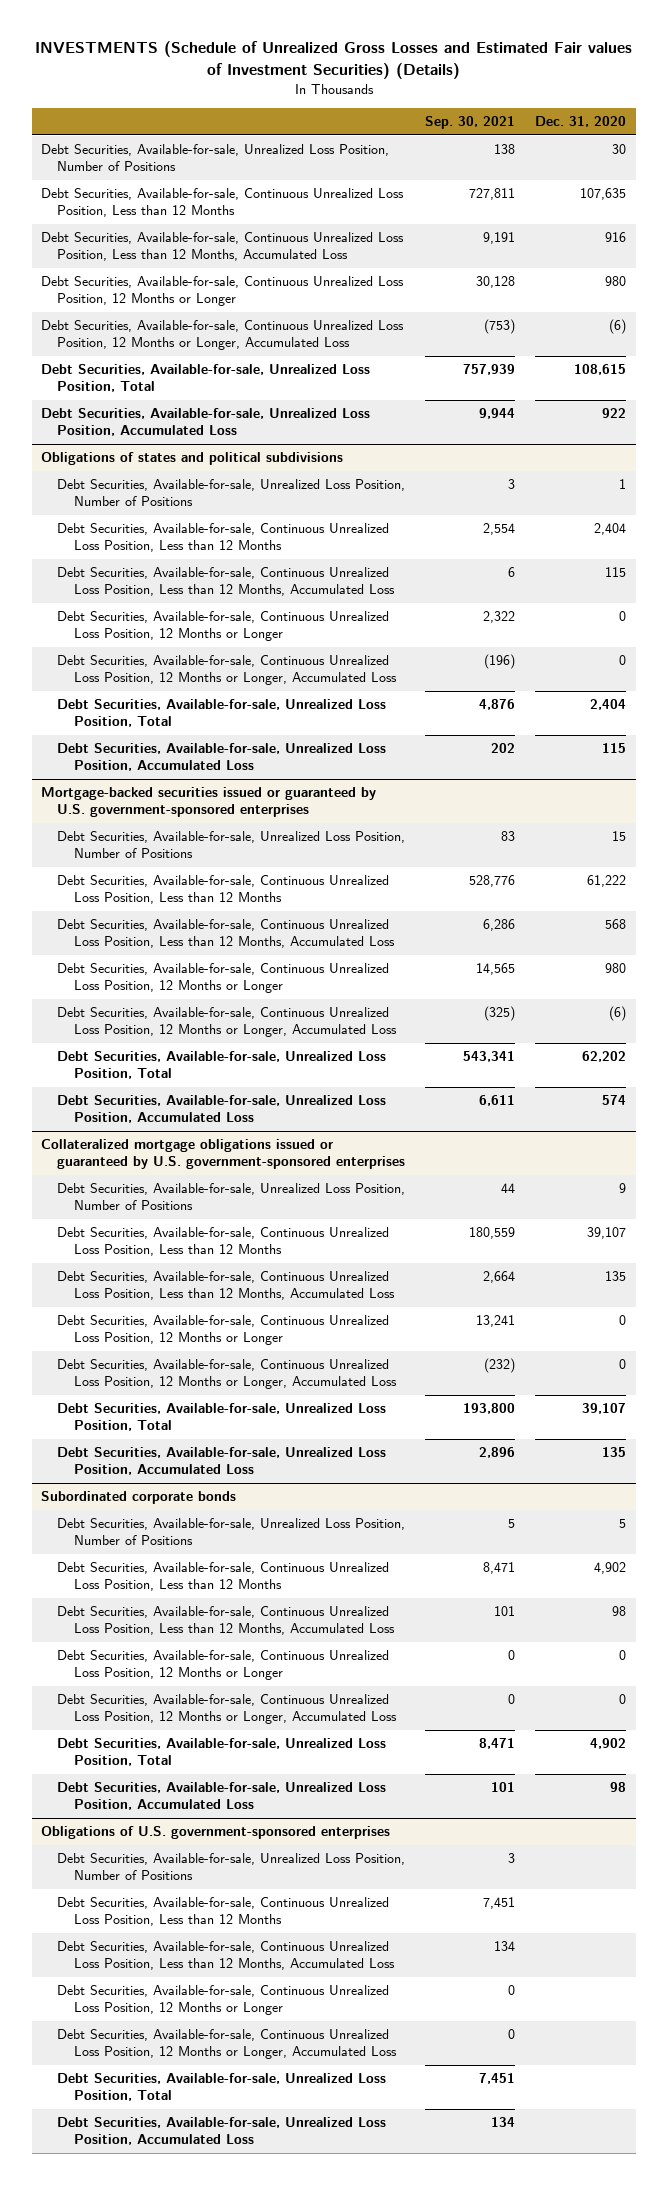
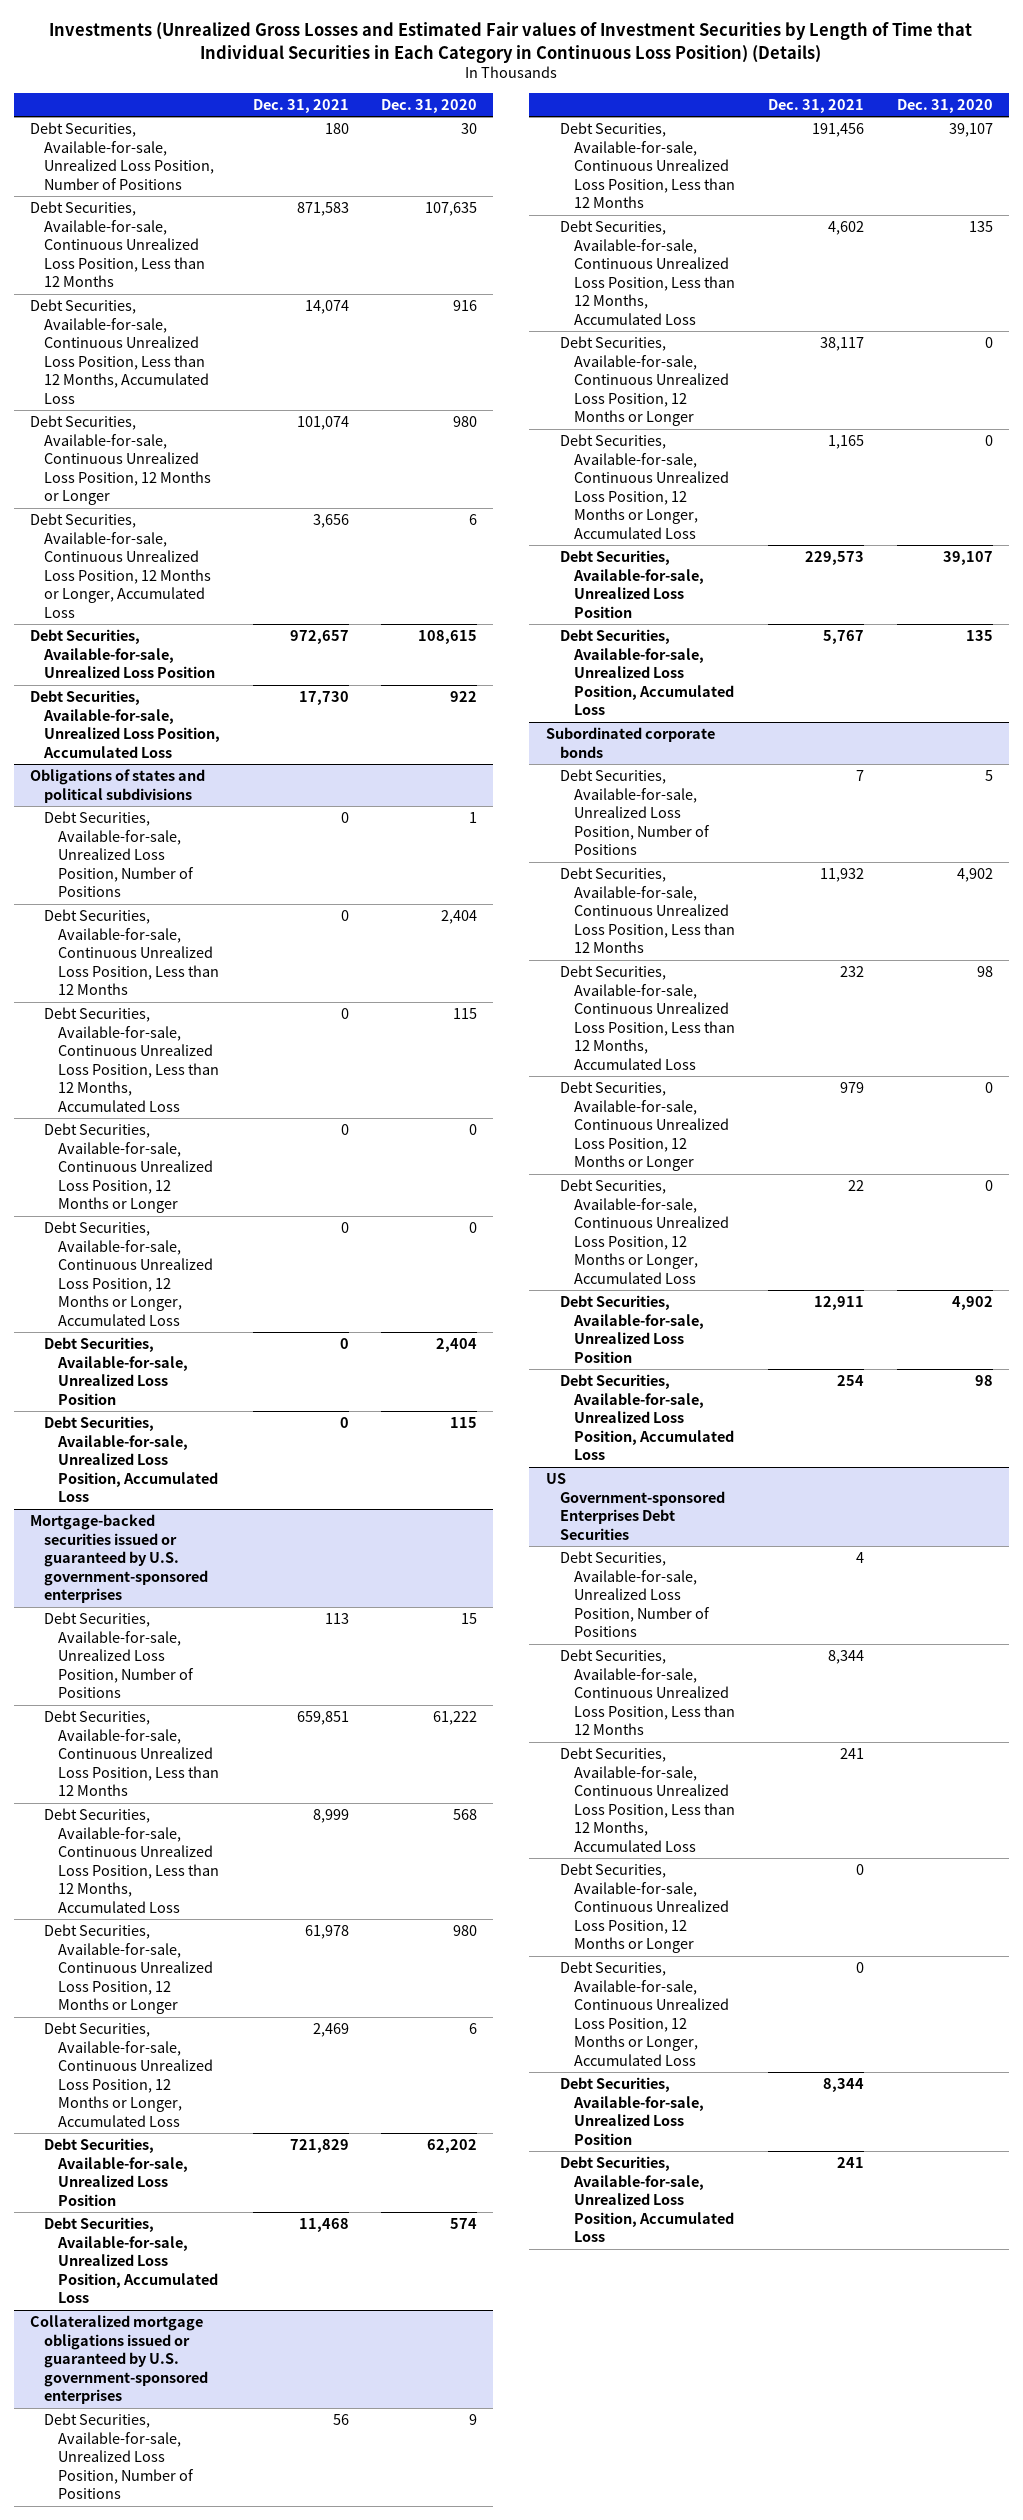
- INVESTMENTS (Schedule of Unrealized Gross Losses and Estimated Fair values of Investment Securities) (Details)
+ Investments (Unrealized Gross Losses and Estimated Fair values of Investment Securities by Length of Time that Individual Securities in Each Category in Continuous Loss Position) (Details)
- | Sep. 30, 2021 | Dec. 31, 2020
+ | Dec. 31, 2021 | Dec. 31, 2020
- Debt Securities, Available-for-sale, Continuous Unrealized Loss Position, 12 Months or Longer, Accumulated Loss | (753) | (6)
- Debt Securities, Available-for-sale, Unrealized Loss Position, Total | 757,939 | 108,615
+ Debt Securities, Available-for-sale, Continuous Unrealized Loss Position, 12 Months or Longer, Accumulated Loss | 3,656 | 6
+ Debt Securities, Available-for-sale, Unrealized Loss Position | 972,657 | 108,615
@ Obligations of states and political subdivisions
- Debt Securities, Available-for-sale, Unrealized Loss Position, Total | 4,876 | 2,404
+ Debt Securities, Available-for-sale, Unrealized Loss Position | 0 | 2,404
@ Mortgage-backed securities issued or guaranteed by U.S. government-sponsored enterprises
- Debt Securities, Available-for-sale, Continuous Unrealized Loss Position, 12 Months or Longer, Accumulated Loss | (325) | (6)
- Debt Securities, Available-for-sale, Unrealized Loss Position, Total | 543,341 | 62,202
+ Debt Securities, Available-for-sale, Continuous Unrealized Loss Position, 12 Months or Longer, Accumulated Loss | 2,469 | 6
+ Debt Securities, Available-for-sale, Unrealized Loss Position | 721,829 | 62,202
@ Collateralized mortgage obligations issued or guaranteed by U.S. government-sponsored enterprises
- Debt Securities, Available-for-sale, Unrealized Loss Position, Total | 193,800 | 39,107
+ Debt Securities, Available-for-sale, Unrealized Loss Position | 229,573 | 39,107
@ Subordinated corporate bonds
- Debt Securities, Available-for-sale, Unrealized Loss Position, Total | 8,471 | 4,902
+ Debt Securities, Available-for-sale, Unrealized Loss Position | 12,911 | 4,902
- Obligations of U.S. government-sponsored enterprises
+ US Government-sponsored Enterprises Debt Securities
- Debt Securities, Available-for-sale, Unrealized Loss Position, Total | 7,451 |
+ Debt Securities, Available-for-sale, Unrealized Loss Position | 8,344 |

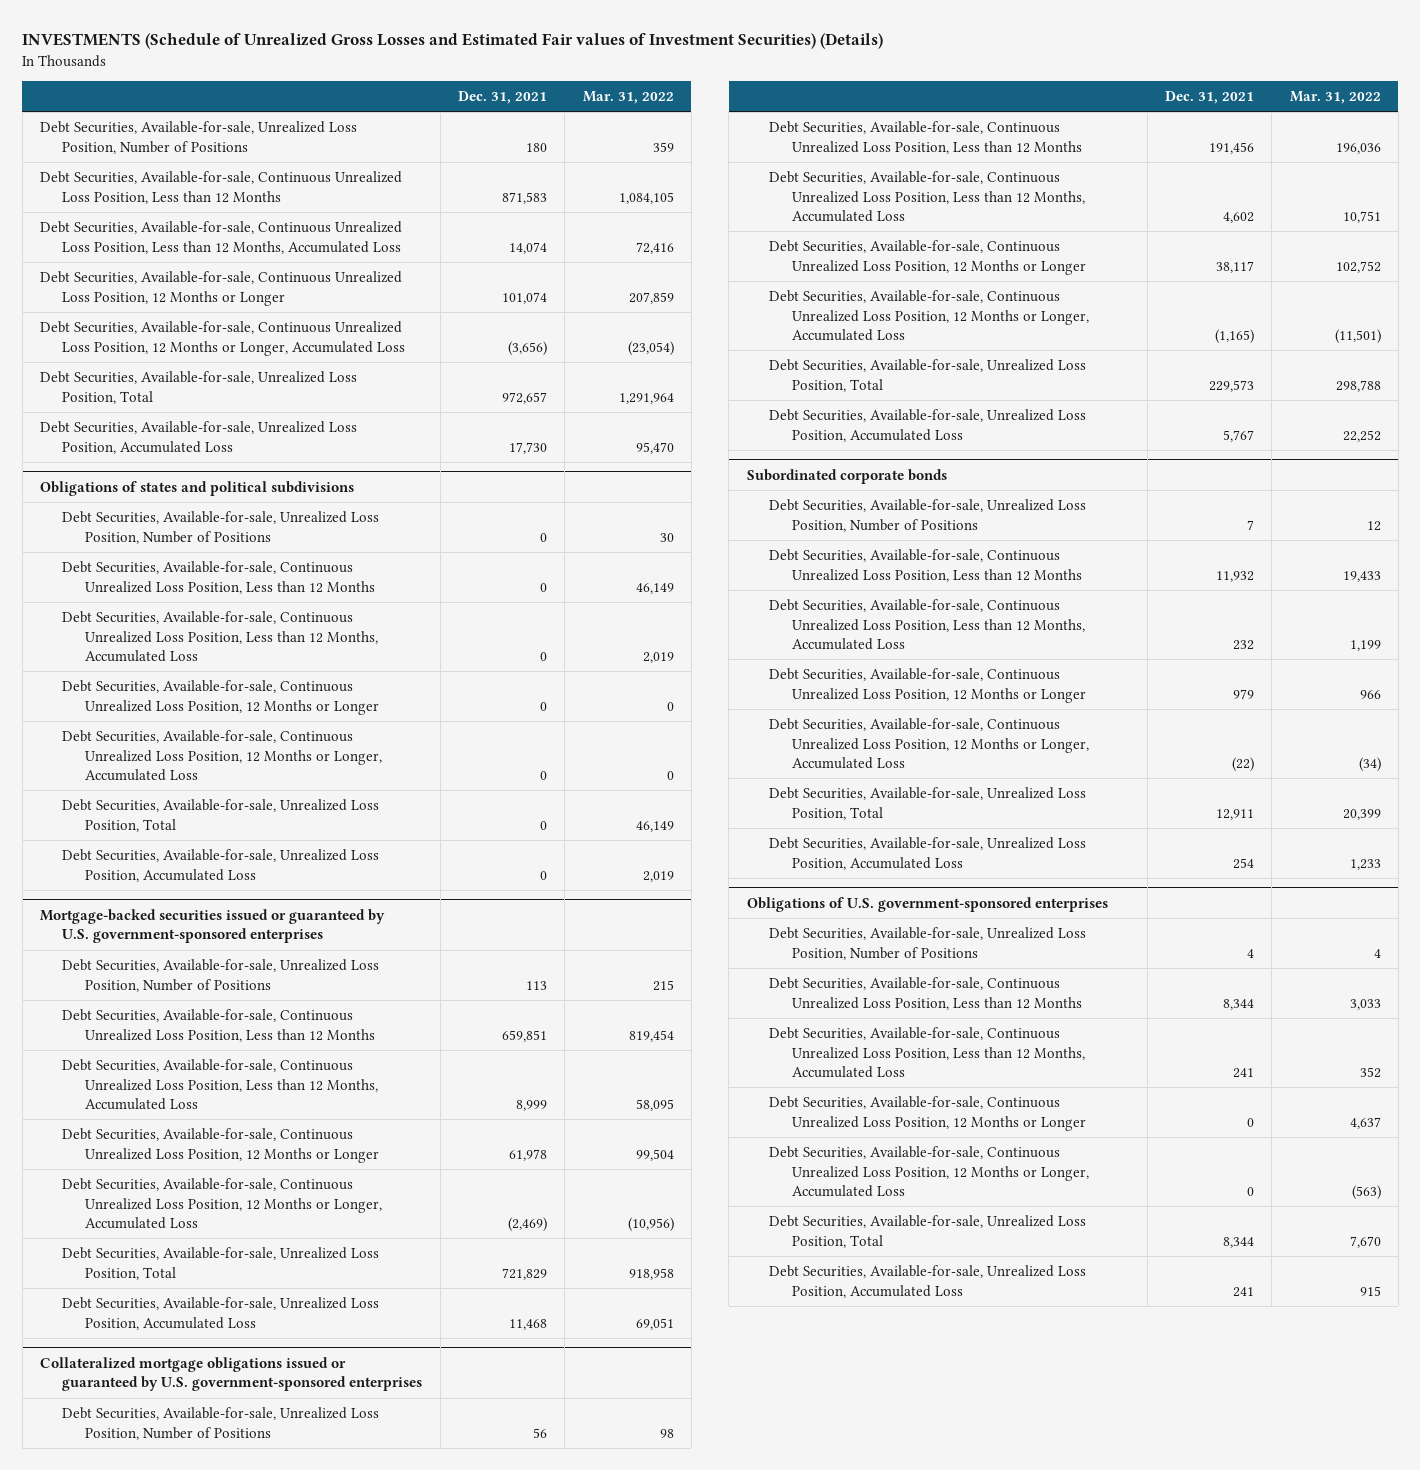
- Investments (Unrealized Gross Losses and Estimated Fair values of Investment Securities by Length of Time that Individual Securities in Each Category in Continuous Loss Position) (Details)
+ INVESTMENTS (Schedule of Unrealized Gross Losses and Estimated Fair values of Investment Securities) (Details)
- | Dec. 31, 2021 | Dec. 31, 2020
+ | Dec. 31, 2021 | Mar. 31, 2022
- Debt Securities, Available-for-sale, Continuous Unrealized Loss Position, 12 Months or Longer, Accumulated Loss | 3,656 | 6
- Debt Securities, Available-for-sale, Unrealized Loss Position | 972,657 | 108,615
+ Debt Securities, Available-for-sale, Continuous Unrealized Loss Position, 12 Months or Longer, Accumulated Loss | (3,656) | (23,054)
+ Debt Securities, Available-for-sale, Unrealized Loss Position, Total | 972,657 | 1,291,964
@ Obligations of states and political subdivisions
- Debt Securities, Available-for-sale, Unrealized Loss Position | 0 | 2,404
+ Debt Securities, Available-for-sale, Unrealized Loss Position, Total | 0 | 46,149
@ Mortgage-backed securities issued or guaranteed by U.S. government-sponsored enterprises
- Debt Securities, Available-for-sale, Continuous Unrealized Loss Position, 12 Months or Longer, Accumulated Loss | 2,469 | 6
- Debt Securities, Available-for-sale, Unrealized Loss Position | 721,829 | 62,202
+ Debt Securities, Available-for-sale, Continuous Unrealized Loss Position, 12 Months or Longer, Accumulated Loss | (2,469) | (10,956)
+ Debt Securities, Available-for-sale, Unrealized Loss Position, Total | 721,829 | 918,958
@ Collateralized mortgage obligations issued or guaranteed by U.S. government-sponsored enterprises
- Debt Securities, Available-for-sale, Continuous Unrealized Loss Position, 12 Months or Longer, Accumulated Loss | 1,165 | 0
- Debt Securities, Available-for-sale, Unrealized Loss Position | 229,573 | 39,107
+ Debt Securities, Available-for-sale, Continuous Unrealized Loss Position, 12 Months or Longer, Accumulated Loss | (1,165) | (11,501)
+ Debt Securities, Available-for-sale, Unrealized Loss Position, Total | 229,573 | 298,788
@ Subordinated corporate bonds
- Debt Securities, Available-for-sale, Continuous Unrealized Loss Position, 12 Months or Longer, Accumulated Loss | 22 | 0
- Debt Securities, Available-for-sale, Unrealized Loss Position | 12,911 | 4,902
+ Debt Securities, Available-for-sale, Continuous Unrealized Loss Position, 12 Months or Longer, Accumulated Loss | (22) | (34)
+ Debt Securities, Available-for-sale, Unrealized Loss Position, Total | 12,911 | 20,399
- US Government-sponsored Enterprises Debt Securities
+ Obligations of U.S. government-sponsored enterprises
- Debt Securities, Available-for-sale, Unrealized Loss Position | 8,344 |
+ Debt Securities, Available-for-sale, Unrealized Loss Position, Total | 8,344 | 7,670

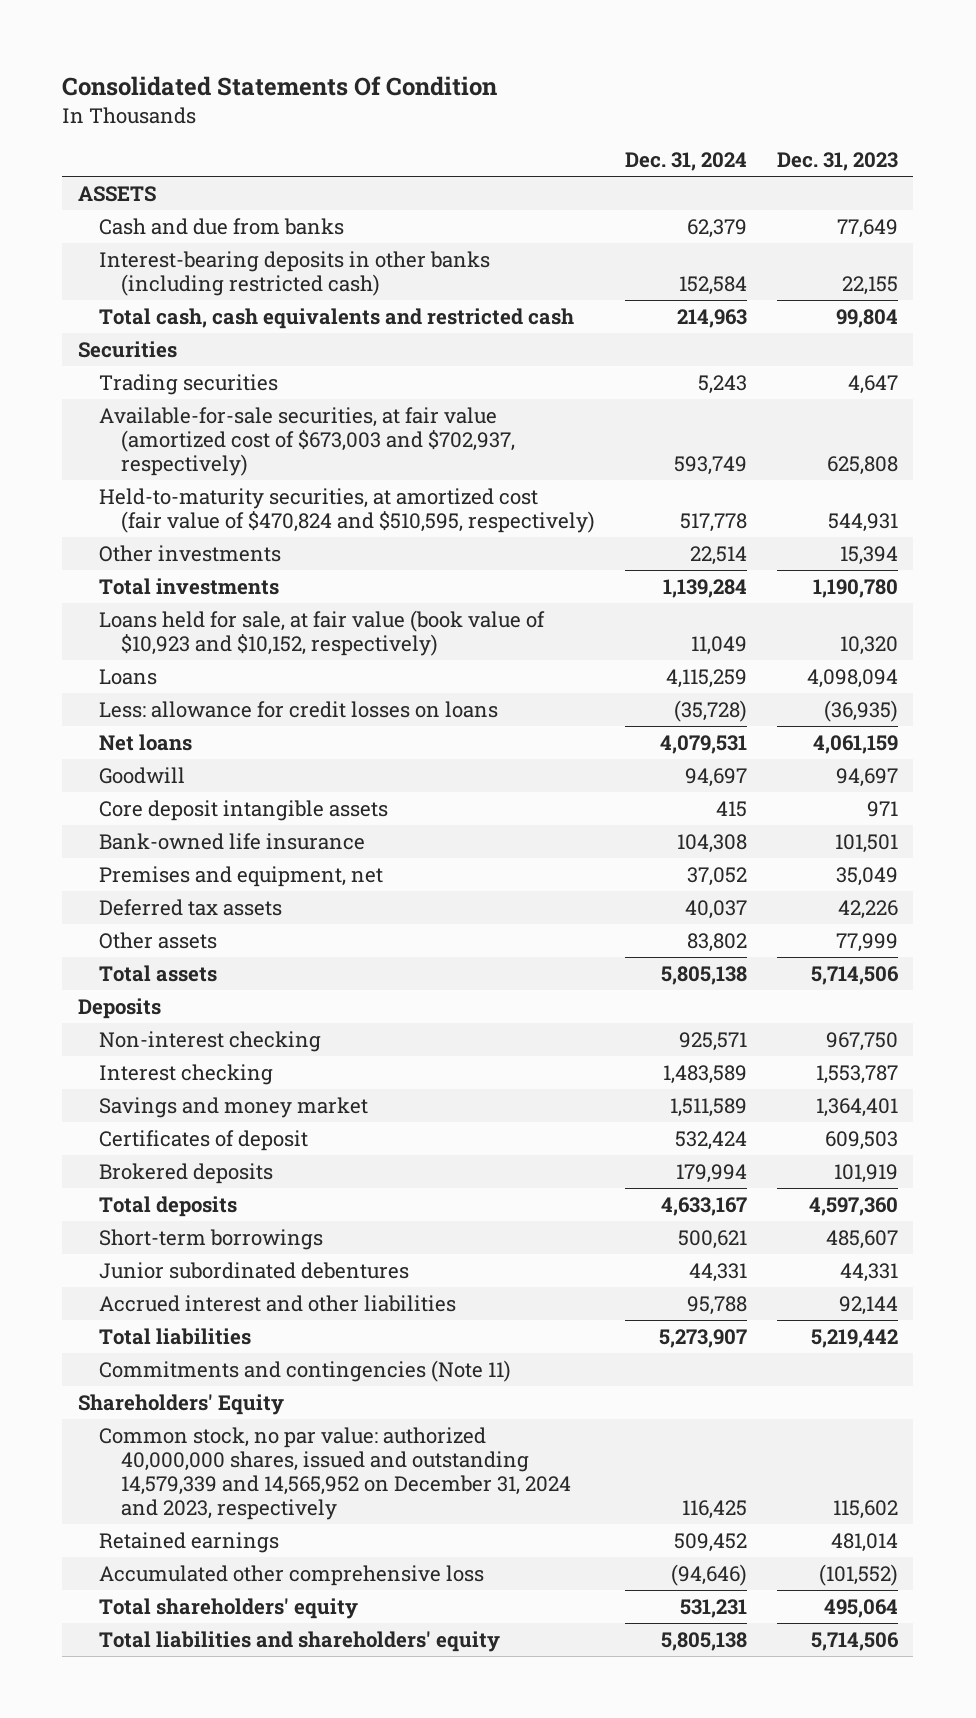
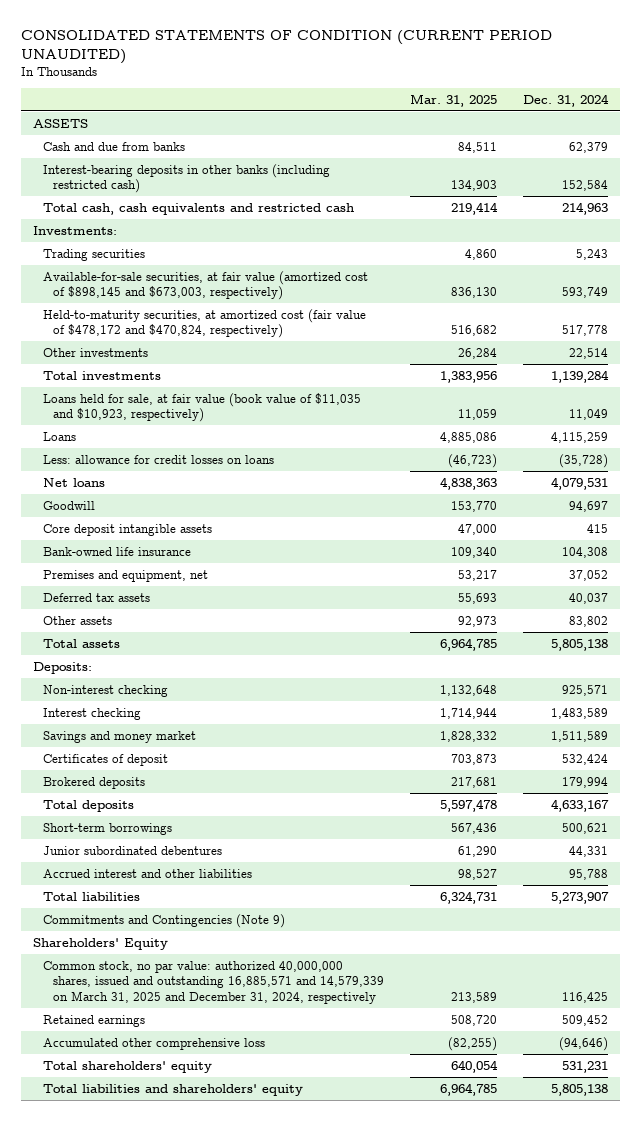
- Consolidated Statements Of Condition
+ CONSOLIDATED STATEMENTS OF CONDITION (CURRENT PERIOD UNAUDITED)
- | Dec. 31, 2024 | Dec. 31, 2023
+ | Mar. 31, 2025 | Dec. 31, 2024
- Securities
+ Investments:
- Available-for-sale securities, at fair value (amortized cost of $673,003 and $702,937, respectively) | 593,749 | 625,808
- Held-to-maturity securities, at amortized cost (fair value of $470,824 and $510,595, respectively) | 517,778 | 544,931
+ Available-for-sale securities, at fair value (amortized cost of $898,145 and $673,003, respectively) | 836,130 | 593,749
+ Held-to-maturity securities, at amortized cost (fair value of $478,172 and $470,824, respectively) | 516,682 | 517,778
- Loans held for sale, at fair value (book value of $10,923 and $10,152, respectively) | 11,049 | 10,320
+ Loans held for sale, at fair value (book value of $11,035 and $10,923, respectively) | 11,059 | 11,049
- Deposits
+ Deposits:
- Commitments and contingencies (Note 11)
+ Commitments and Contingencies (Note 9)
- Common stock, no par value: authorized 40,000,000 shares, issued and outstanding 14,579,339 and 14,565,952 on December 31, 2024 and 2023, respectively | 116,425 | 115,602
+ Common stock, no par value: authorized 40,000,000 shares, issued and outstanding 16,885,571 and 14,579,339 on March 31, 2025 and December 31, 2024, respectively | 213,589 | 116,425

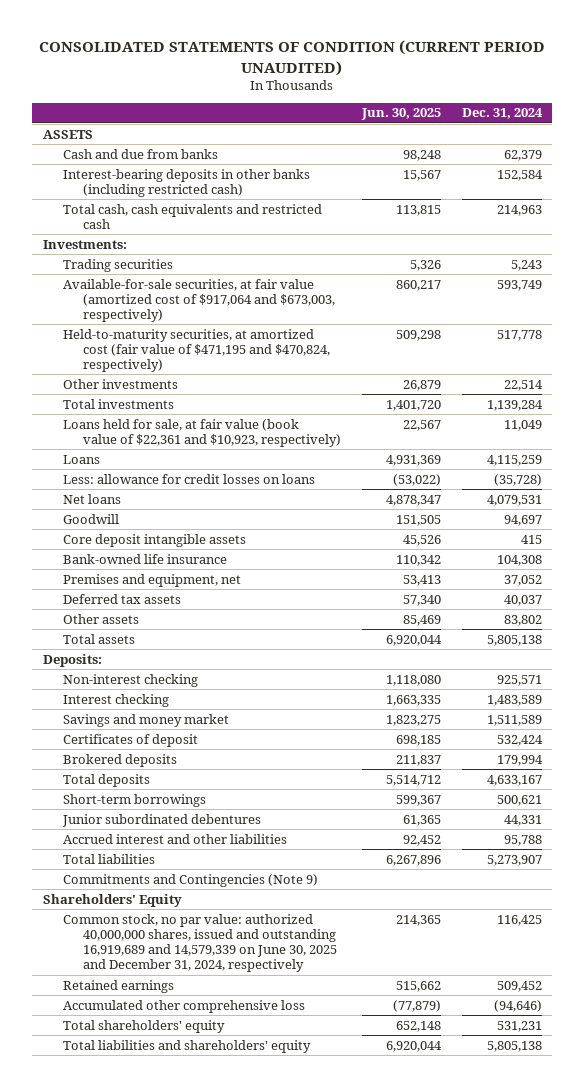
- | Mar. 31, 2025 | Dec. 31, 2024
+ | Jun. 30, 2025 | Dec. 31, 2024
- Available-for-sale securities, at fair value (amortized cost of $898,145 and $673,003, respectively) | 836,130 | 593,749
- Held-to-maturity securities, at amortized cost (fair value of $478,172 and $470,824, respectively) | 516,682 | 517,778
+ Available-for-sale securities, at fair value (amortized cost of $917,064 and $673,003, respectively) | 860,217 | 593,749
+ Held-to-maturity securities, at amortized cost (fair value of $471,195 and $470,824, respectively) | 509,298 | 517,778
- Loans held for sale, at fair value (book value of $11,035 and $10,923, respectively) | 11,059 | 11,049
+ Loans held for sale, at fair value (book value of $22,361 and $10,923, respectively) | 22,567 | 11,049
- Common stock, no par value: authorized 40,000,000 shares, issued and outstanding 16,885,571 and 14,579,339 on March 31, 2025 and December 31, 2024, respectively | 213,589 | 116,425
+ Common stock, no par value: authorized 40,000,000 shares, issued and outstanding 16,919,689 and 14,579,339 on June 30, 2025 and December 31, 2024, respectively | 214,365 | 116,425

